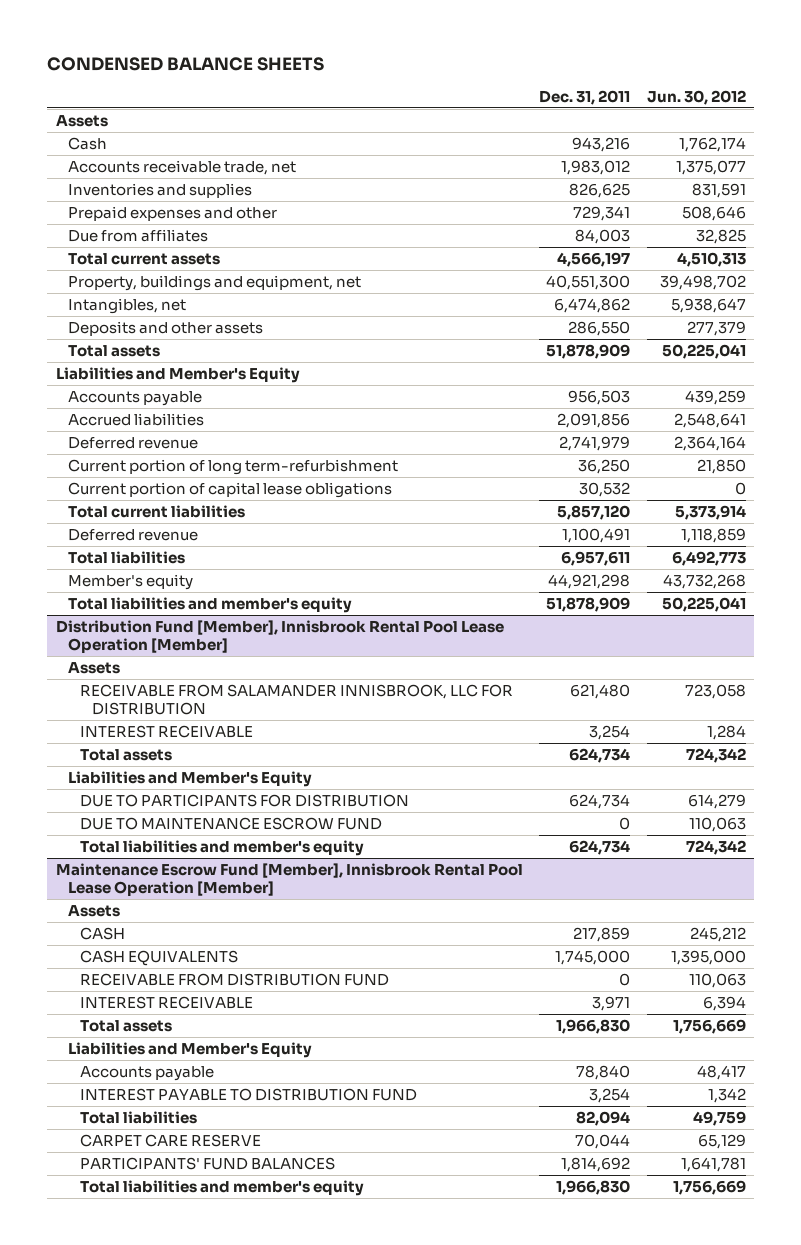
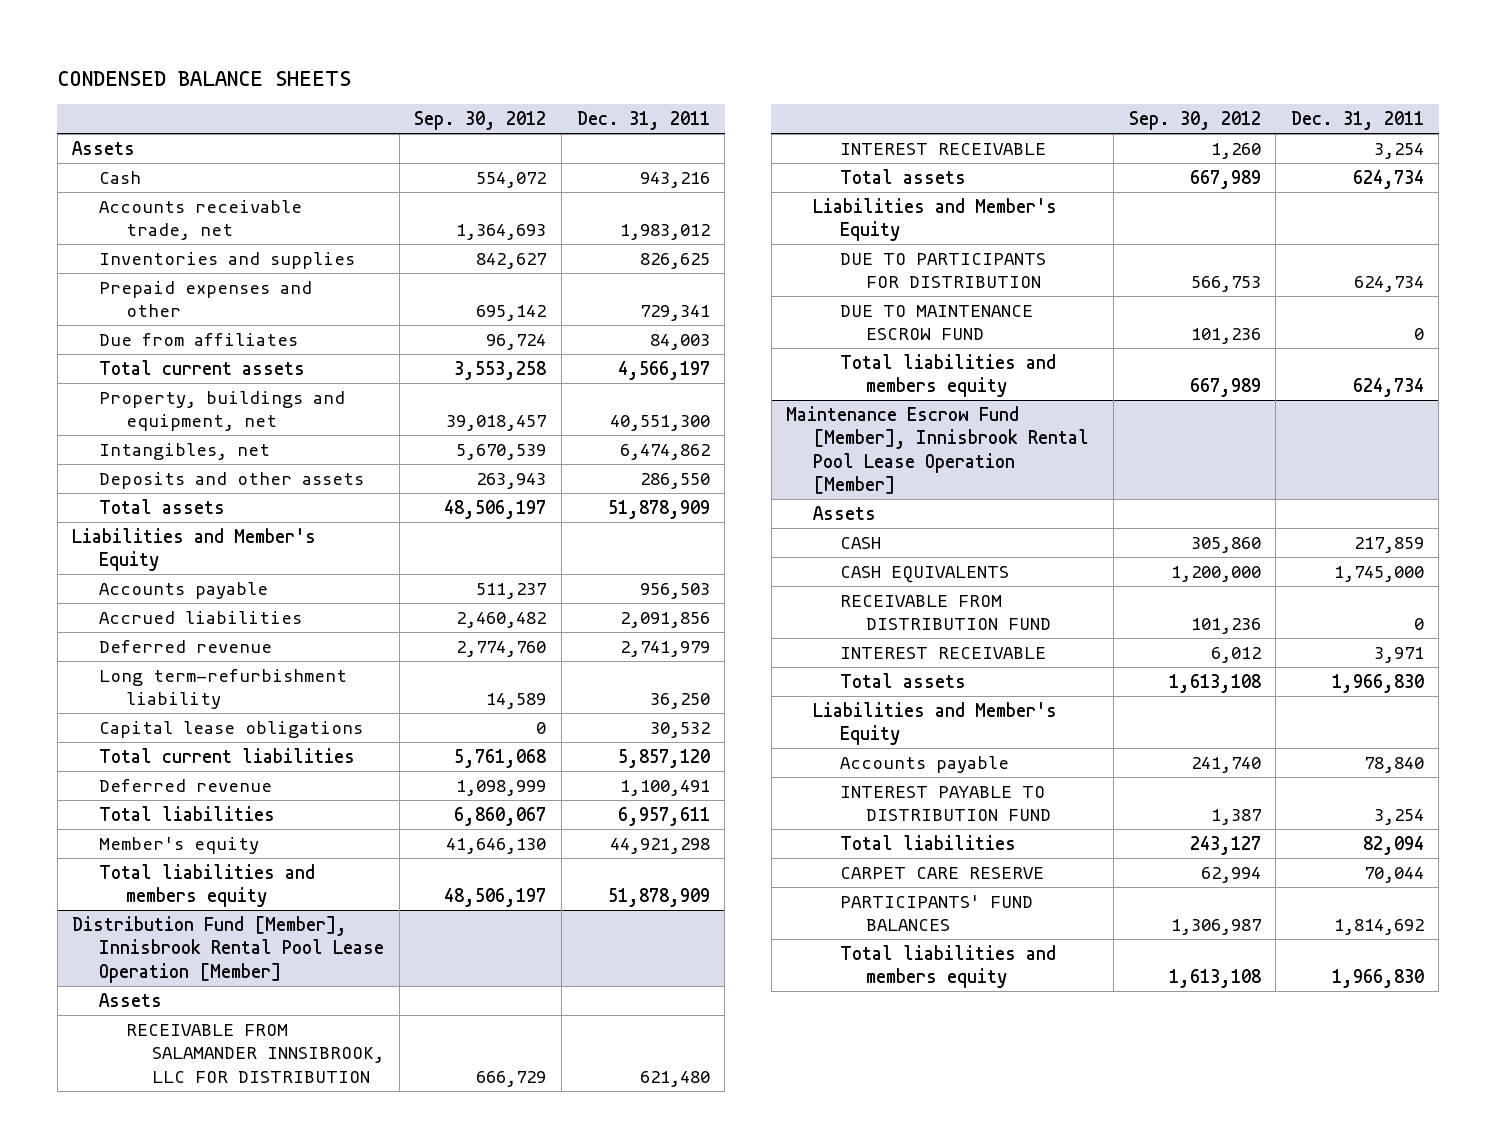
- | Dec. 31, 2011 | Jun. 30, 2012
+ | Sep. 30, 2012 | Dec. 31, 2011
- Current portion of long term-refurbishment | 36,250 | 21,850
- Current portion of capital lease obligations | 30,532 | 0
+ Long term-refurbishment liability | 14,589 | 36,250
+ Capital lease obligations | 0 | 30,532
- Total liabilities and member's equity | 51,878,909 | 50,225,041
+ Total liabilities and members equity | 48,506,197 | 51,878,909
@ Distribution Fund [Member], Innisbrook Rental Pool Lease Operation [Member]
- RECEIVABLE FROM SALAMANDER INNISBROOK, LLC FOR DISTRIBUTION | 621,480 | 723,058
+ RECEIVABLE FROM SALAMANDER INNSIBROOK, LLC FOR DISTRIBUTION | 666,729 | 621,480
- Total liabilities and member's equity | 624,734 | 724,342
+ Total liabilities and members equity | 667,989 | 624,734
@ Maintenance Escrow Fund [Member], Innisbrook Rental Pool Lease Operation [Member]
- Total liabilities and member's equity | 1,966,830 | 1,756,669
+ Total liabilities and members equity | 1,613,108 | 1,966,830

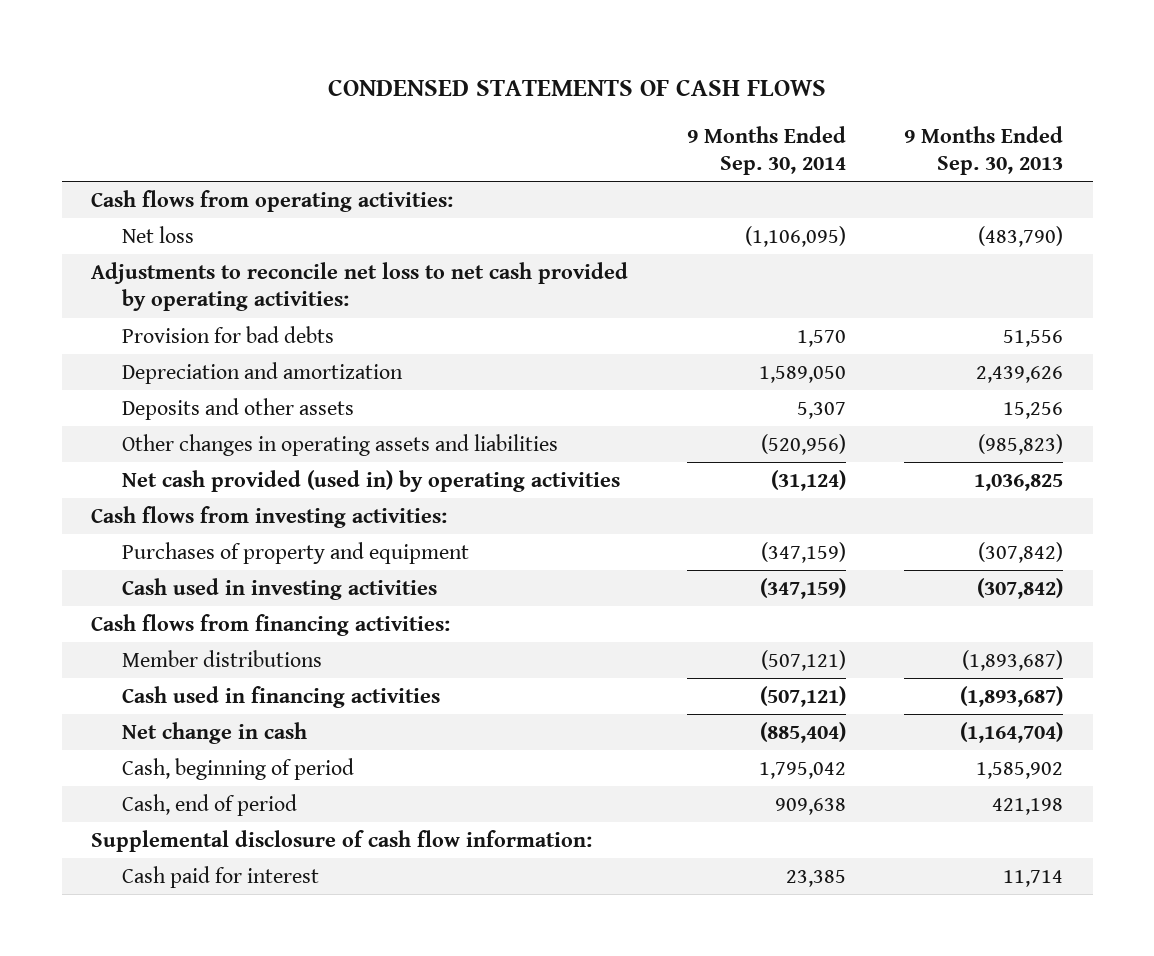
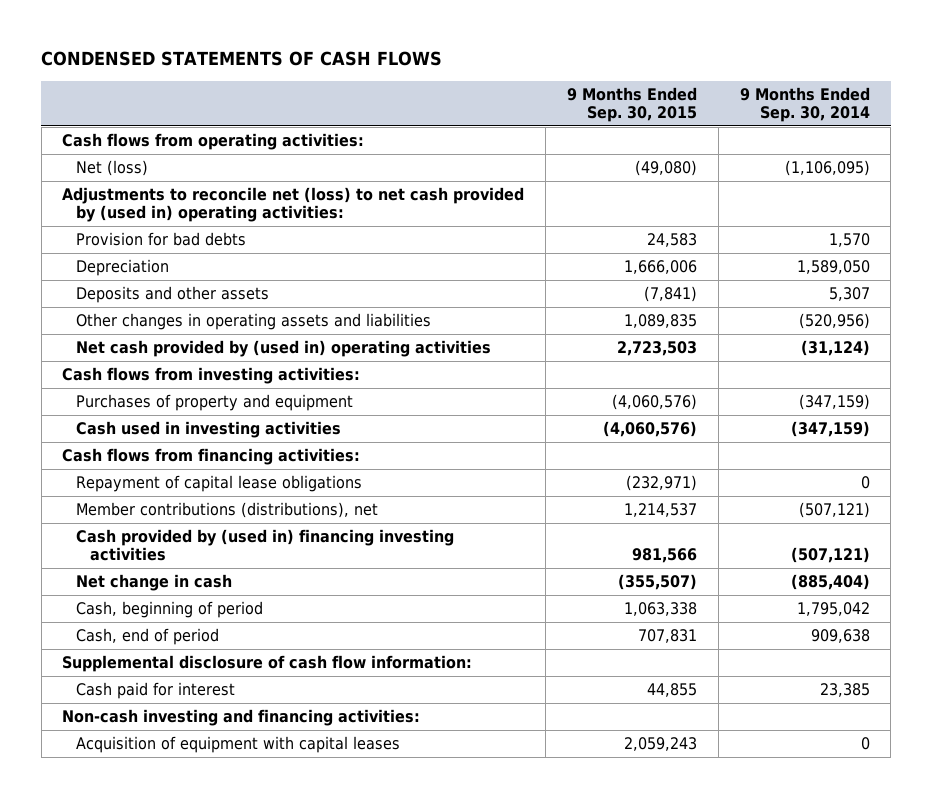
- | 9 Months Ended Sep. 30, 2014 | 9 Months Ended Sep. 30, 2013
+ | 9 Months Ended Sep. 30, 2015 | 9 Months Ended Sep. 30, 2014
- Net loss | (1,106,095) | (483,790)
- Adjustments to reconcile net loss to net cash provided by operating activities:
+ Net (loss) | (49,080) | (1,106,095)
+ Adjustments to reconcile net (loss) to net cash provided by (used in) operating activities:
- Depreciation and amortization | 1,589,050 | 2,439,626
+ Depreciation | 1,666,006 | 1,589,050
- Net cash provided (used in) by operating activities | (31,124) | 1,036,825
+ Net cash provided by (used in) operating activities | 2,723,503 | (31,124)
- Member distributions | (507,121) | (1,893,687)
- Cash used in financing activities | (507,121) | (1,893,687)
+ Repayment of capital lease obligations | (232,971) | 0
+ Member contributions (distributions), net | 1,214,537 | (507,121)
+ Cash provided by (used in) financing investing activities | 981,566 | (507,121)
+ Non-cash investing and financing activities:
+ Acquisition of equipment with capital leases | 2,059,243 | 0

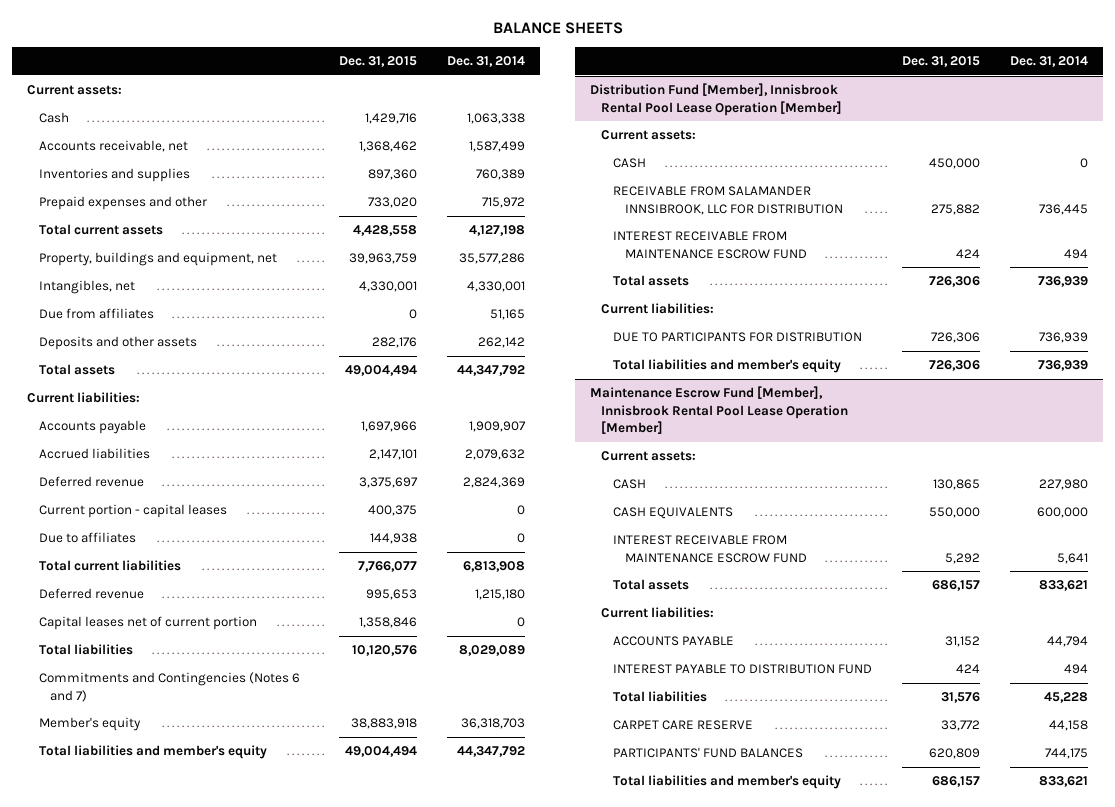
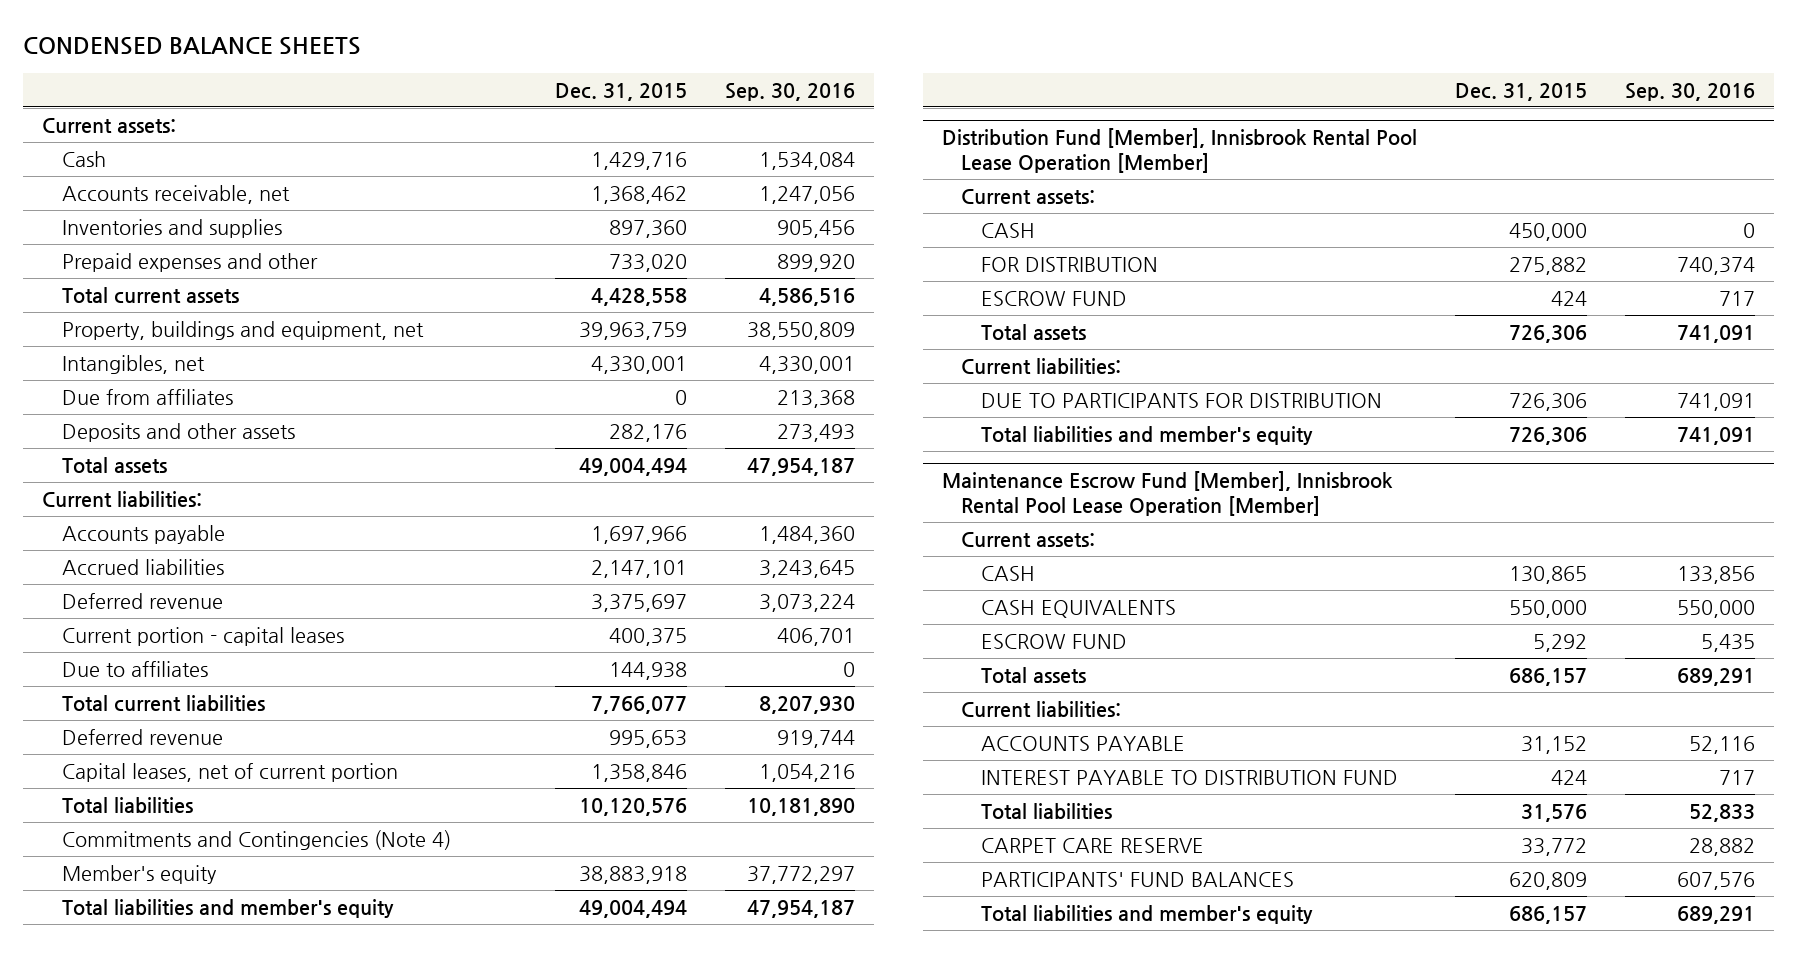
- BALANCE SHEETS
+ CONDENSED BALANCE SHEETS
- | Dec. 31, 2015 | Dec. 31, 2014
+ | Dec. 31, 2015 | Sep. 30, 2016
- Capital leases net of current portion | 1,358,846 | 0
+ Capital leases, net of current portion | 1,358,846 | 1,054,216
- Commitments and Contingencies (Notes 6 and 7)
+ Commitments and Contingencies (Note 4)
@ Distribution Fund [Member], Innisbrook Rental Pool Lease Operation [Member]
- RECEIVABLE FROM SALAMANDER INNSIBROOK, LLC FOR DISTRIBUTION | 275,882 | 736,445
- INTEREST RECEIVABLE FROM MAINTENANCE ESCROW FUND | 424 | 494
+ FOR DISTRIBUTION | 275,882 | 740,374
+ ESCROW FUND | 424 | 717
@ Maintenance Escrow Fund [Member], Innisbrook Rental Pool Lease Operation [Member]
- INTEREST RECEIVABLE FROM MAINTENANCE ESCROW FUND | 5,292 | 5,641
+ ESCROW FUND | 5,292 | 5,435

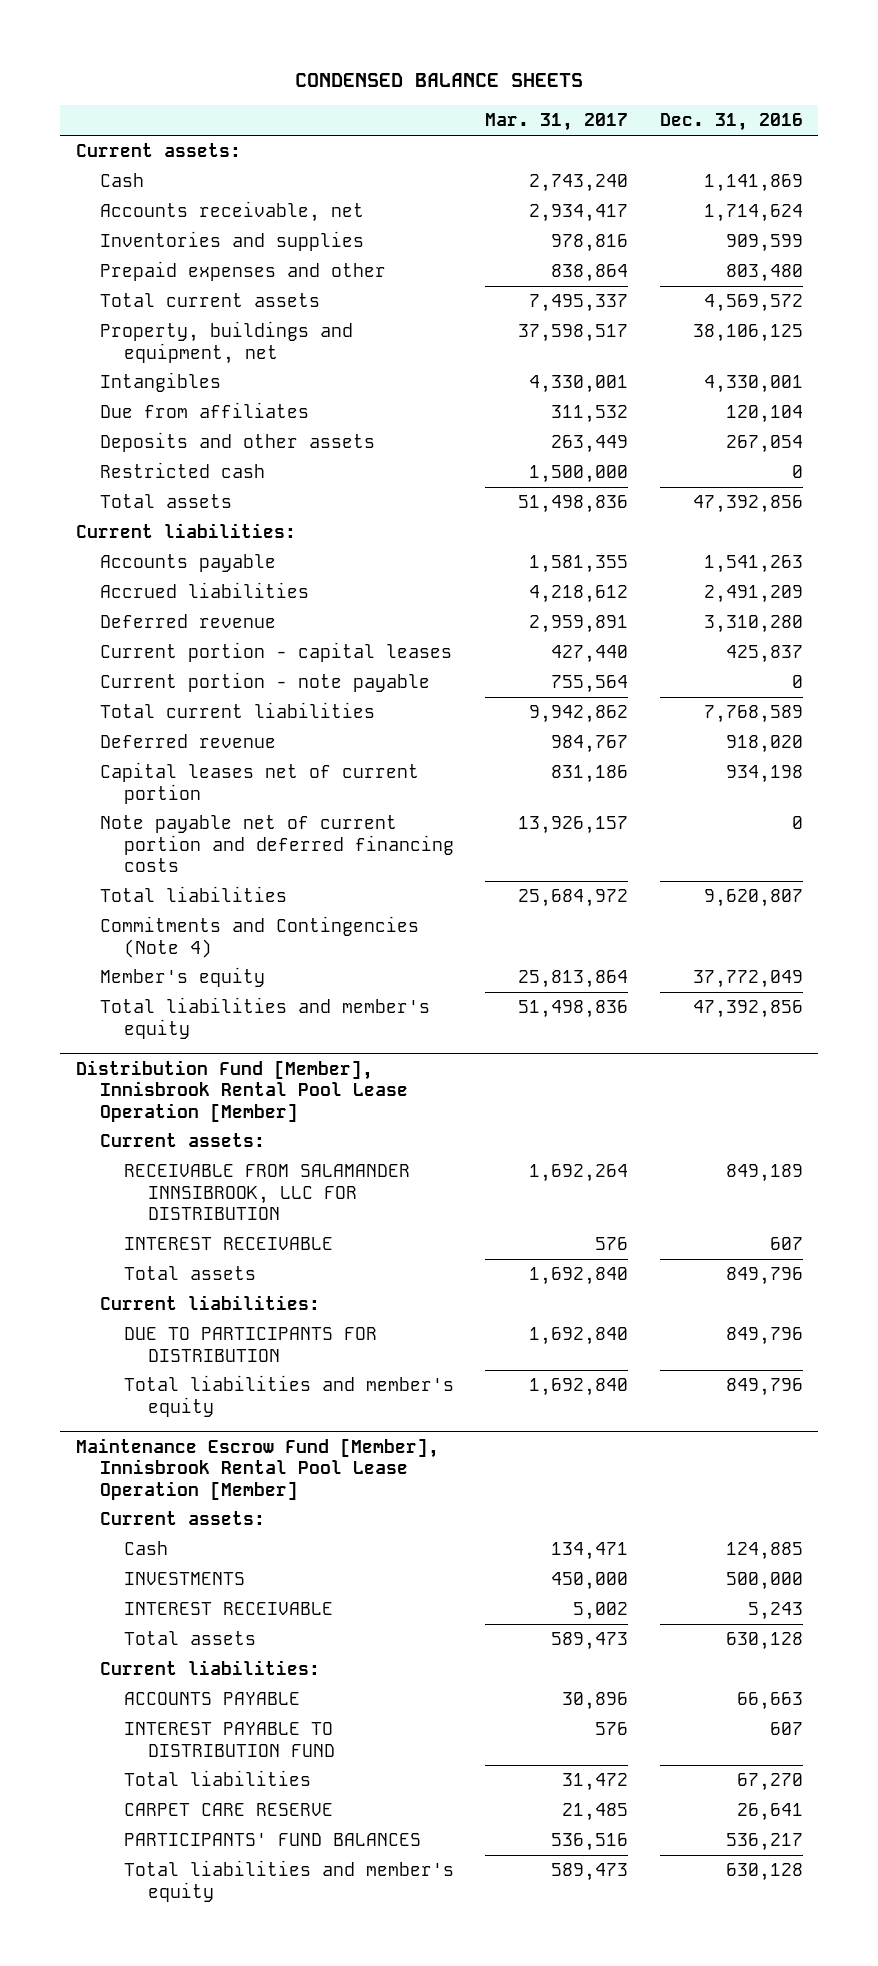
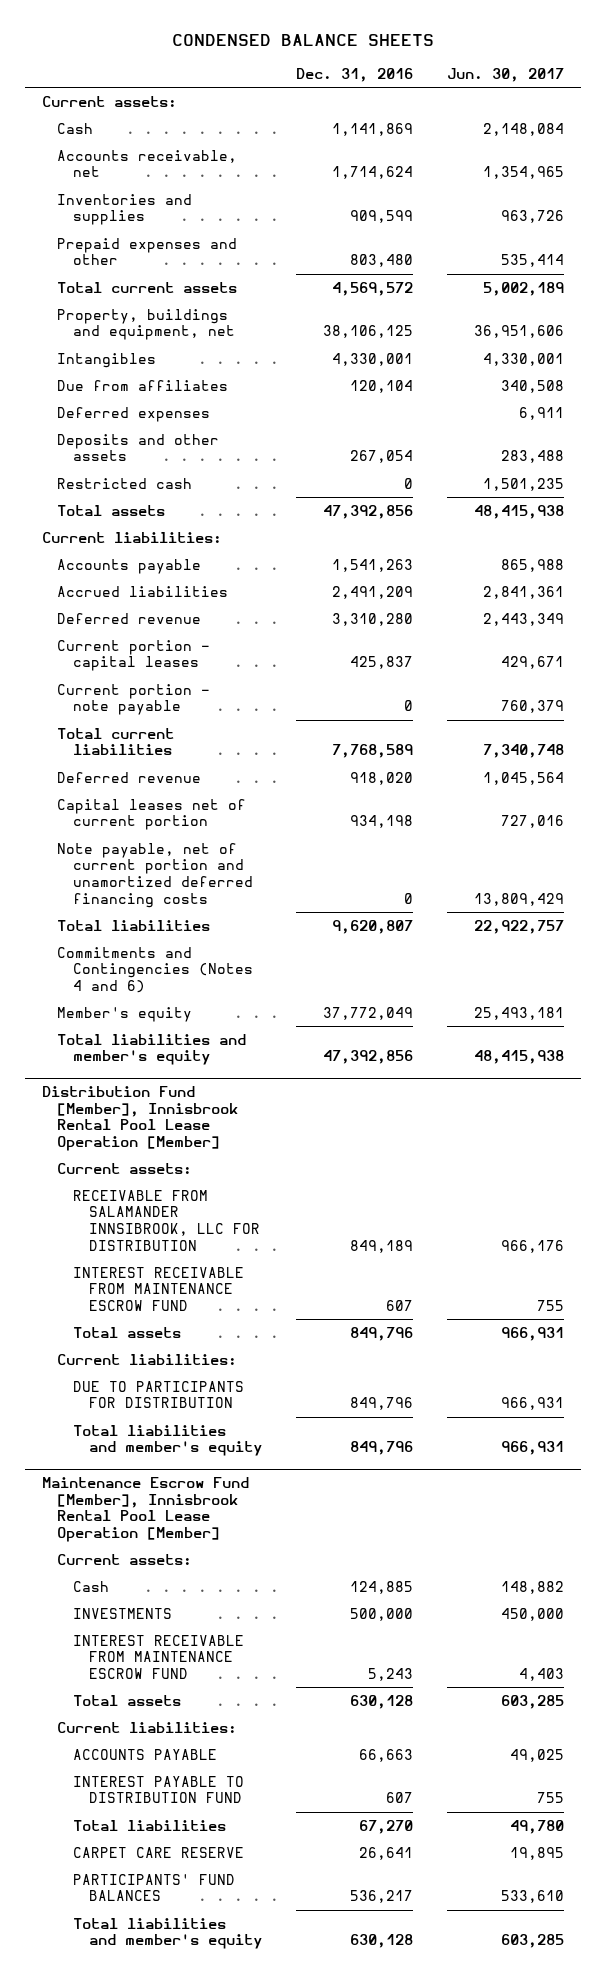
- | Mar. 31, 2017 | Dec. 31, 2016
+ | Dec. 31, 2016 | Jun. 30, 2017
+ Deferred expenses | | 6,911
- Note payable net of current portion and deferred financing costs | 13,926,157 | 0
+ Note payable, net of current portion and unamortized deferred financing costs | 0 | 13,809,429
- Commitments and Contingencies (Note 4)
+ Commitments and Contingencies (Notes 4 and 6)
@ Distribution Fund [Member], Innisbrook Rental Pool Lease Operation [Member]
- INTEREST RECEIVABLE | 576 | 607
+ INTEREST RECEIVABLE FROM MAINTENANCE ESCROW FUND | 607 | 755
@ Maintenance Escrow Fund [Member], Innisbrook Rental Pool Lease Operation [Member]
- INTEREST RECEIVABLE | 5,002 | 5,243
+ INTEREST RECEIVABLE FROM MAINTENANCE ESCROW FUND | 5,243 | 4,403

